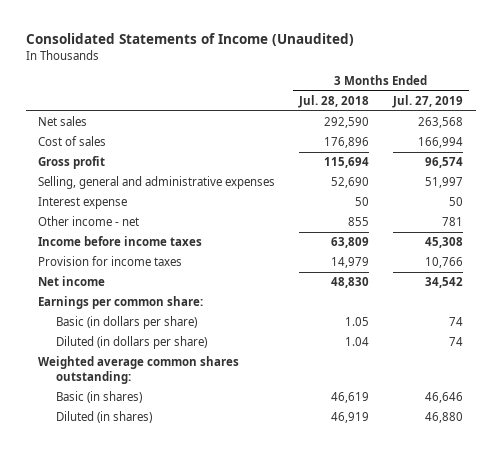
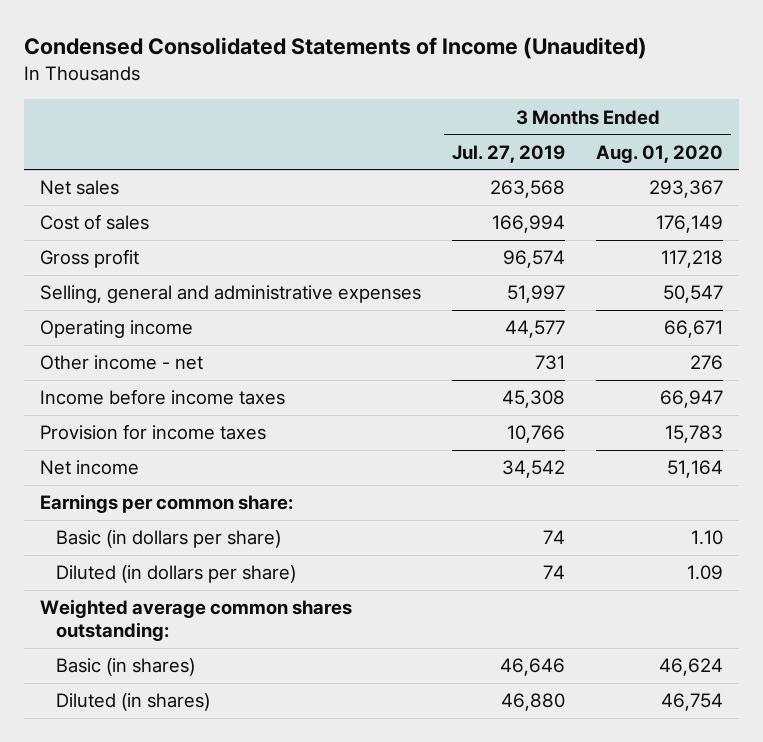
- Consolidated Statements of Income (Unaudited)
+ Condensed Consolidated Statements of Income (Unaudited)
- | 3 Months Ended Jul. 28, 2018 | 3 Months Ended Jul. 27, 2019
+ | 3 Months Ended Jul. 27, 2019 | 3 Months Ended Aug. 01, 2020
- Interest expense | 50 | 50
- Other income - net | 855 | 781
+ Operating income | 44,577 | 66,671
+ Other income - net | 731 | 276

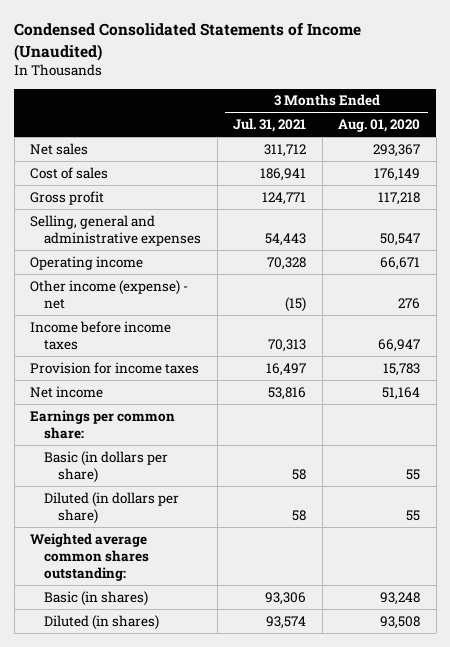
- | 3 Months Ended Jul. 27, 2019 | 3 Months Ended Aug. 01, 2020
+ | 3 Months Ended Jul. 31, 2021 | 3 Months Ended Aug. 01, 2020
- Other income - net | 731 | 276
+ Other income (expense) - net | (15) | 276
- Basic (in dollars per share) | 74 | 1.10
- Diluted (in dollars per share) | 74 | 1.09
+ Basic (in dollars per share) | 58 | 55
+ Diluted (in dollars per share) | 58 | 55
- Basic (in shares) | 46,646 | 46,624
- Diluted (in shares) | 46,880 | 46,754
+ Basic (in shares) | 93,306 | 93,248
+ Diluted (in shares) | 93,574 | 93,508

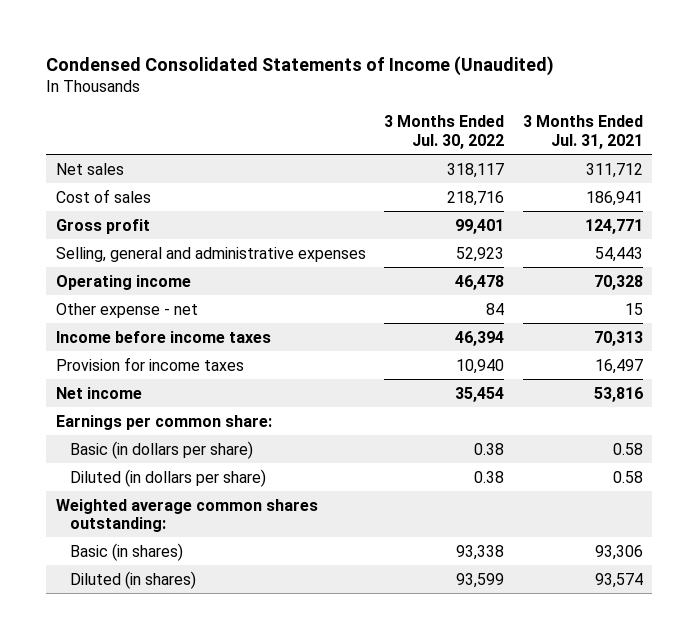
- | 3 Months Ended Jul. 31, 2021 | 3 Months Ended Aug. 01, 2020
+ | 3 Months Ended Jul. 30, 2022 | 3 Months Ended Jul. 31, 2021
- Other income (expense) - net | (15) | 276
+ Other expense - net | 84 | 15
- Basic (in dollars per share) | 58 | 55
- Diluted (in dollars per share) | 58 | 55
+ Basic (in dollars per share) | 0.38 | 0.58
+ Diluted (in dollars per share) | 0.38 | 0.58

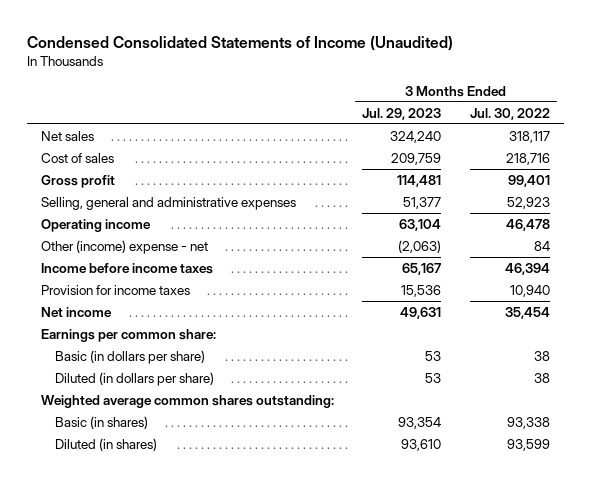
- | 3 Months Ended Jul. 30, 2022 | 3 Months Ended Jul. 31, 2021
+ | 3 Months Ended Jul. 29, 2023 | 3 Months Ended Jul. 30, 2022
- Other expense - net | 84 | 15
+ Other (income) expense - net | (2,063) | 84
- Basic (in dollars per share) | 0.38 | 0.58
- Diluted (in dollars per share) | 0.38 | 0.58
+ Basic (in dollars per share) | 53 | 38
+ Diluted (in dollars per share) | 53 | 38

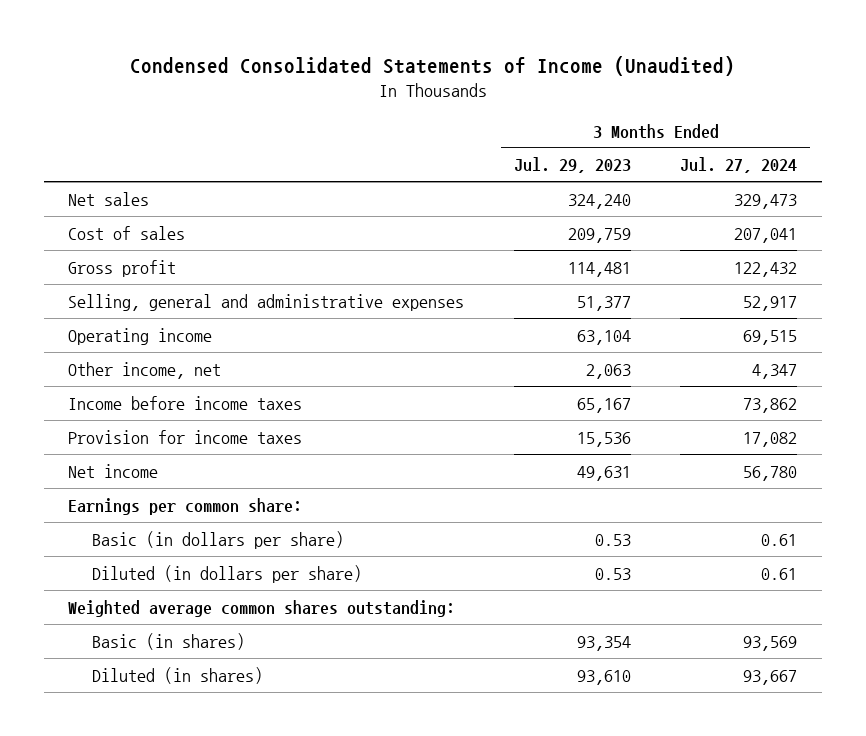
- | 3 Months Ended Jul. 29, 2023 | 3 Months Ended Jul. 30, 2022
+ | 3 Months Ended Jul. 29, 2023 | 3 Months Ended Jul. 27, 2024
- Other (income) expense - net | (2,063) | 84
+ Other income, net | 2,063 | 4,347
- Basic (in dollars per share) | 53 | 38
- Diluted (in dollars per share) | 53 | 38
+ Basic (in dollars per share) | 0.53 | 0.61
+ Diluted (in dollars per share) | 0.53 | 0.61

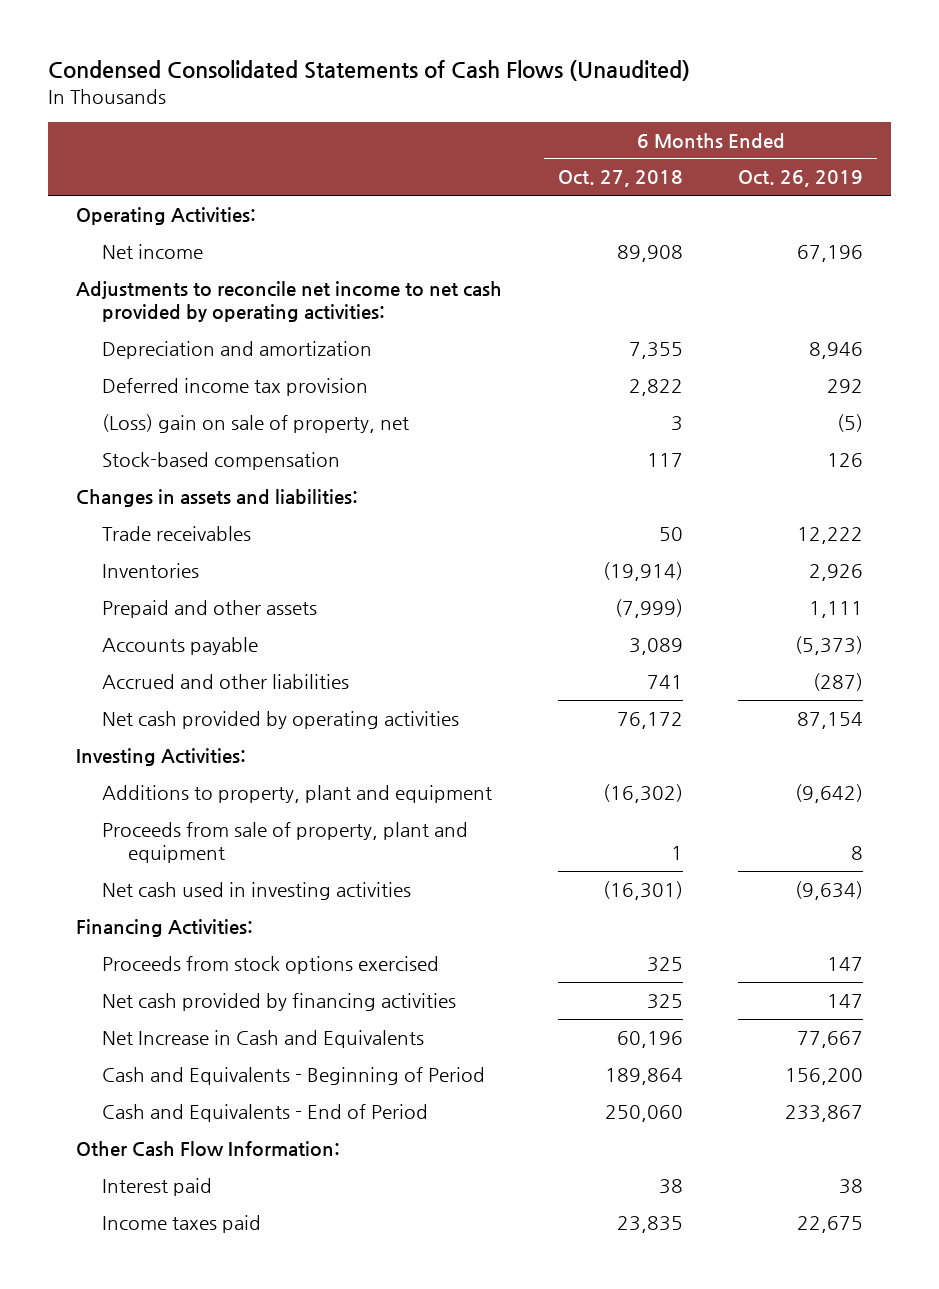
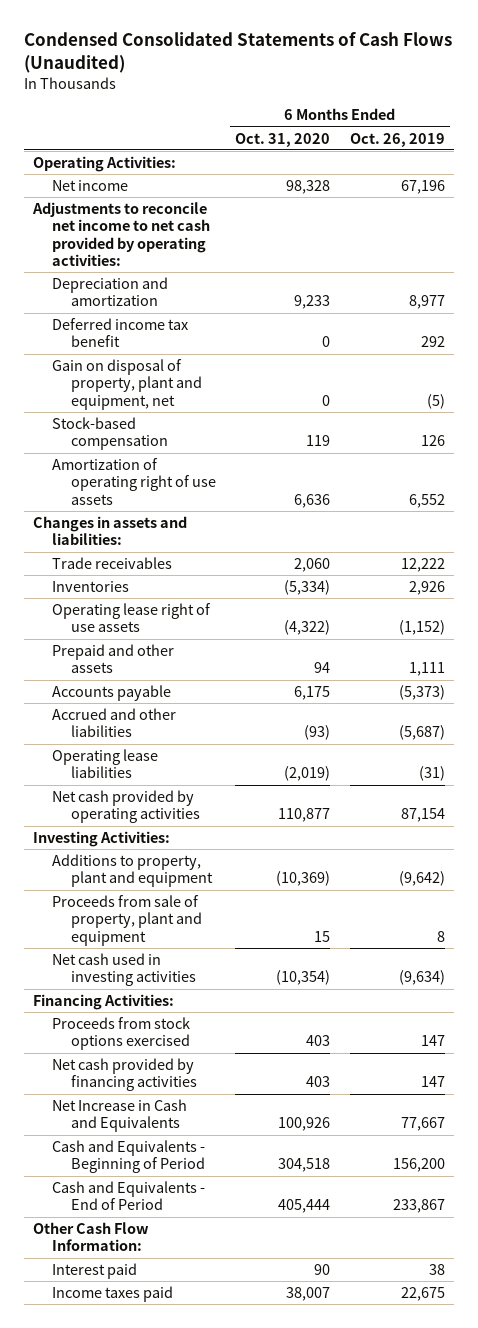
- | 6 Months Ended Oct. 27, 2018 | 6 Months Ended Oct. 26, 2019
+ | 6 Months Ended Oct. 31, 2020 | 6 Months Ended Oct. 26, 2019
- Depreciation and amortization | 7,355 | 8,946
- Deferred income tax provision | 2,822 | 292
- (Loss) gain on sale of property, net | 3 | (5)
+ Depreciation and amortization | 9,233 | 8,977
+ Deferred income tax benefit | 0 | 292
+ Gain on disposal of property, plant and equipment, net | 0 | (5)
+ Amortization of operating right of use assets | 6,636 | 6,552
+ Operating lease right of use assets | (4,322) | (1,152)
- Accrued and other liabilities | 741 | (287)
+ Accrued and other liabilities | (93) | (5,687)
+ Operating lease liabilities | (2,019) | (31)

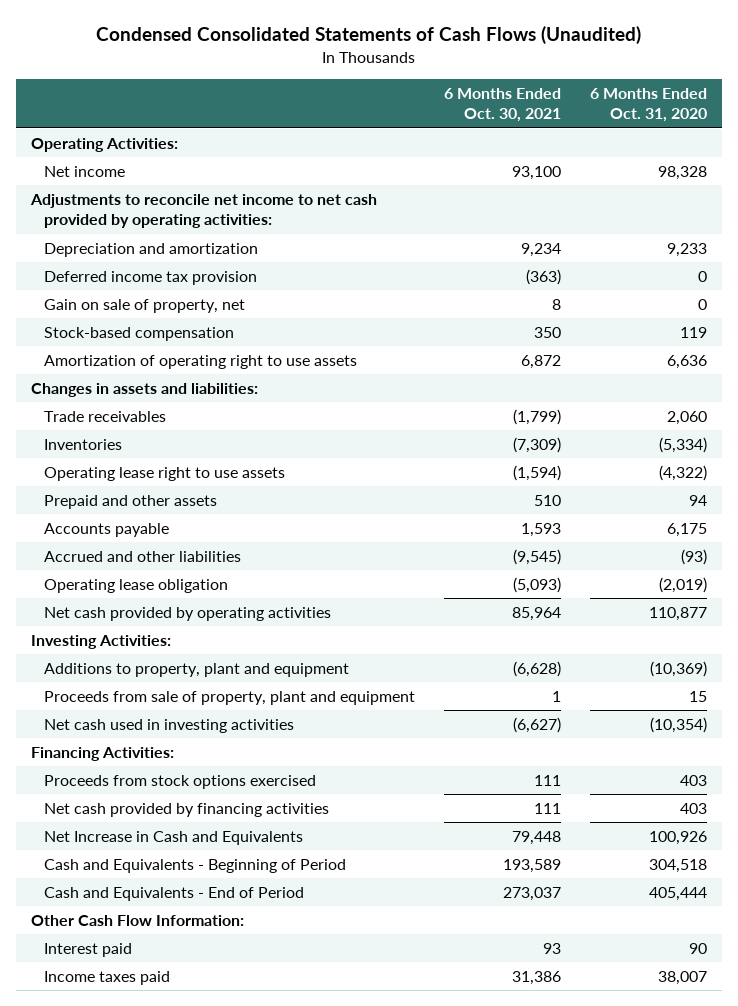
- | 6 Months Ended Oct. 31, 2020 | 6 Months Ended Oct. 26, 2019
+ | 6 Months Ended Oct. 30, 2021 | 6 Months Ended Oct. 31, 2020
- Deferred income tax benefit | 0 | 292
- Gain on disposal of property, plant and equipment, net | 0 | (5)
+ Deferred income tax provision | (363) | 0
+ Gain on sale of property, net | 8 | 0
- Amortization of operating right of use assets | 6,636 | 6,552
+ Amortization of operating right to use assets | 6,872 | 6,636
- Operating lease right of use assets | (4,322) | (1,152)
+ Operating lease right to use assets | (1,594) | (4,322)
- Operating lease liabilities | (2,019) | (31)
+ Operating lease obligation | (5,093) | (2,019)

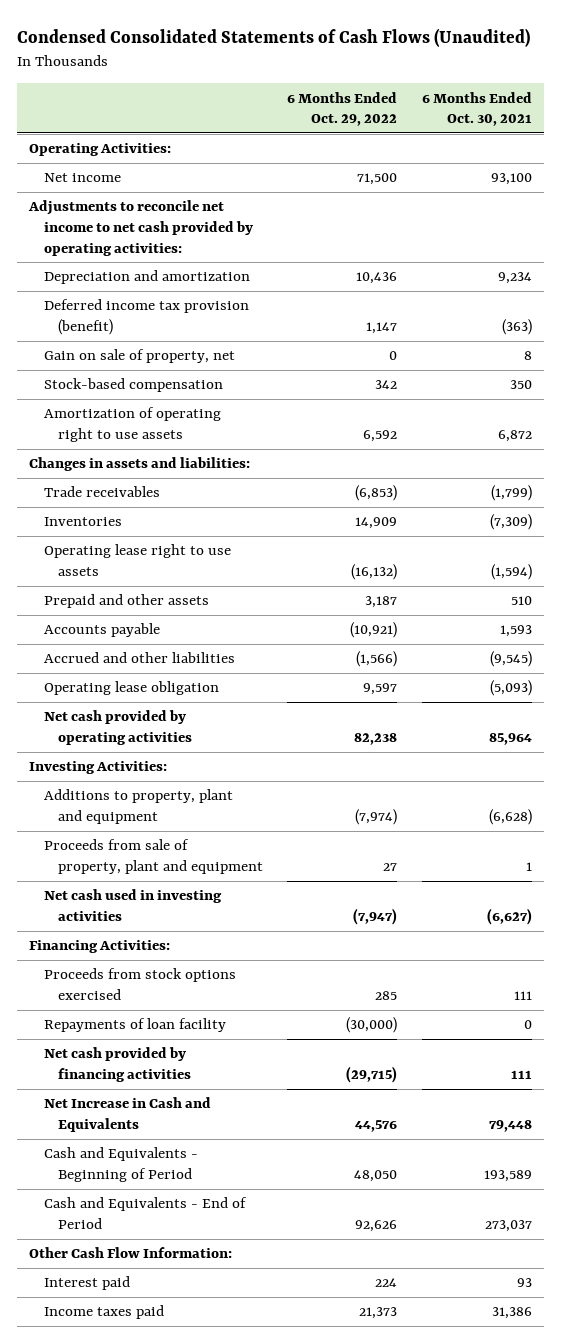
- | 6 Months Ended Oct. 30, 2021 | 6 Months Ended Oct. 31, 2020
+ | 6 Months Ended Oct. 29, 2022 | 6 Months Ended Oct. 30, 2021
- Deferred income tax provision | (363) | 0
+ Deferred income tax provision (benefit) | 1,147 | (363)
+ Repayments of loan facility | (30,000) | 0

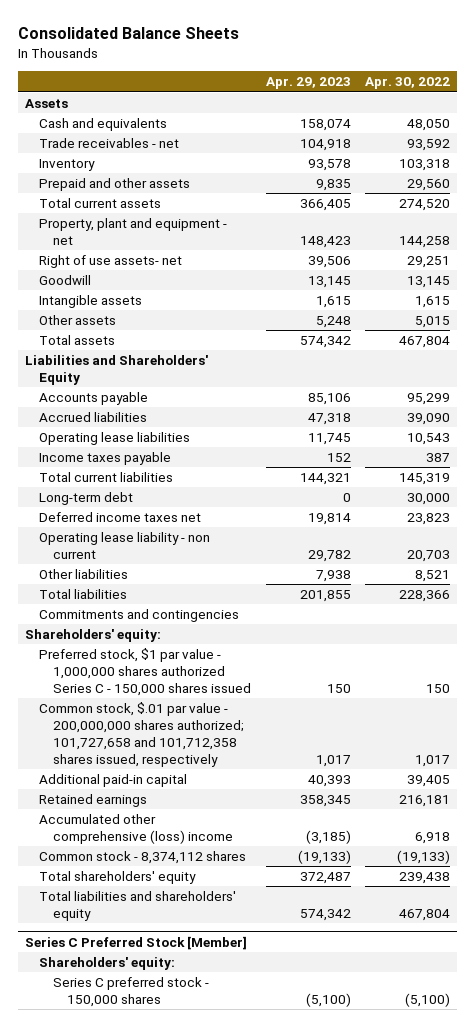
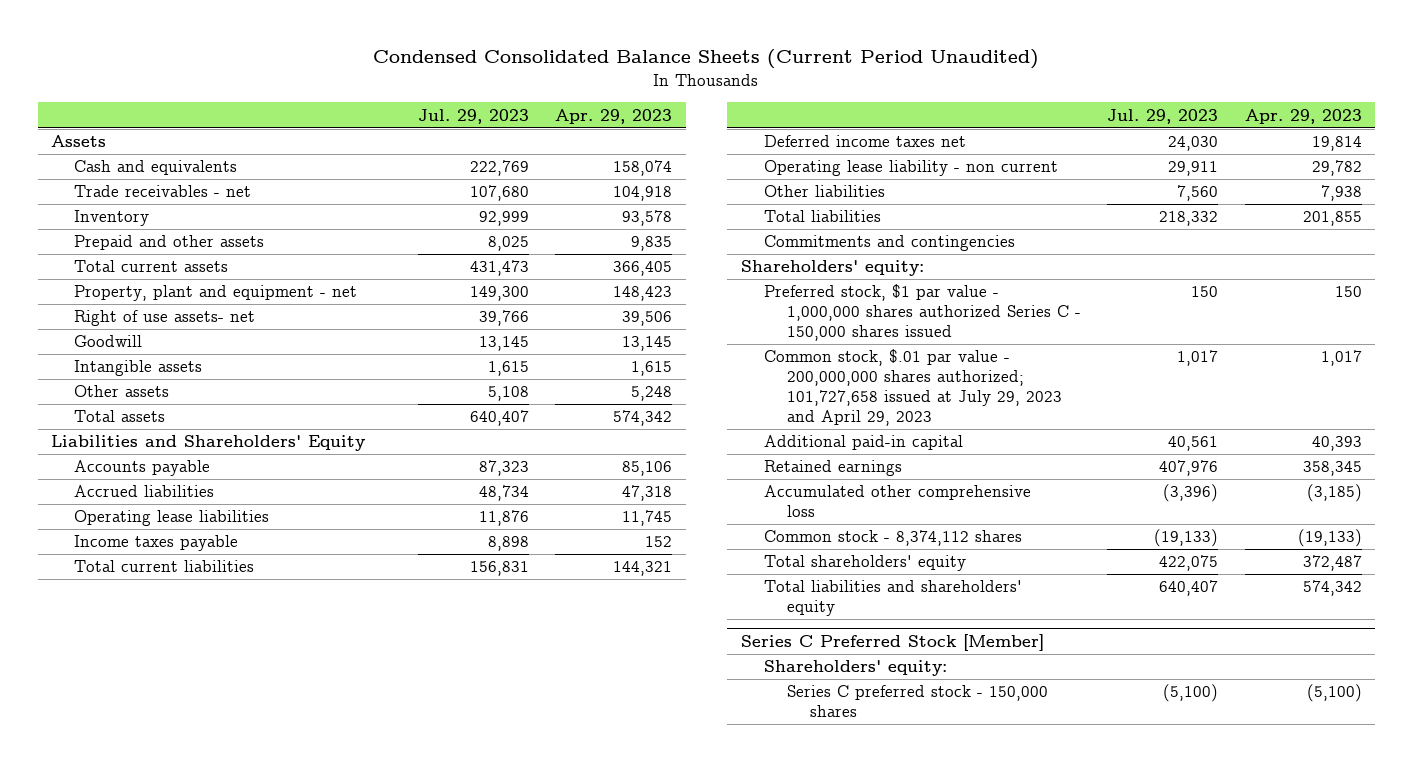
- Consolidated Balance Sheets
+ Condensed Consolidated Balance Sheets (Current Period Unaudited)
- | Apr. 29, 2023 | Apr. 30, 2022
+ | Jul. 29, 2023 | Apr. 29, 2023
- Long-term debt | 0 | 30,000
- Common stock, $.01 par value - 200,000,000 shares authorized; 101,727,658 and 101,712,358 shares issued, respectively | 1,017 | 1,017
+ Common stock, $.01 par value - 200,000,000 shares authorized; 101,727,658 issued at July 29, 2023 and April 29, 2023 | 1,017 | 1,017
- Accumulated other comprehensive (loss) income | (3,185) | 6,918
+ Accumulated other comprehensive loss | (3,396) | (3,185)

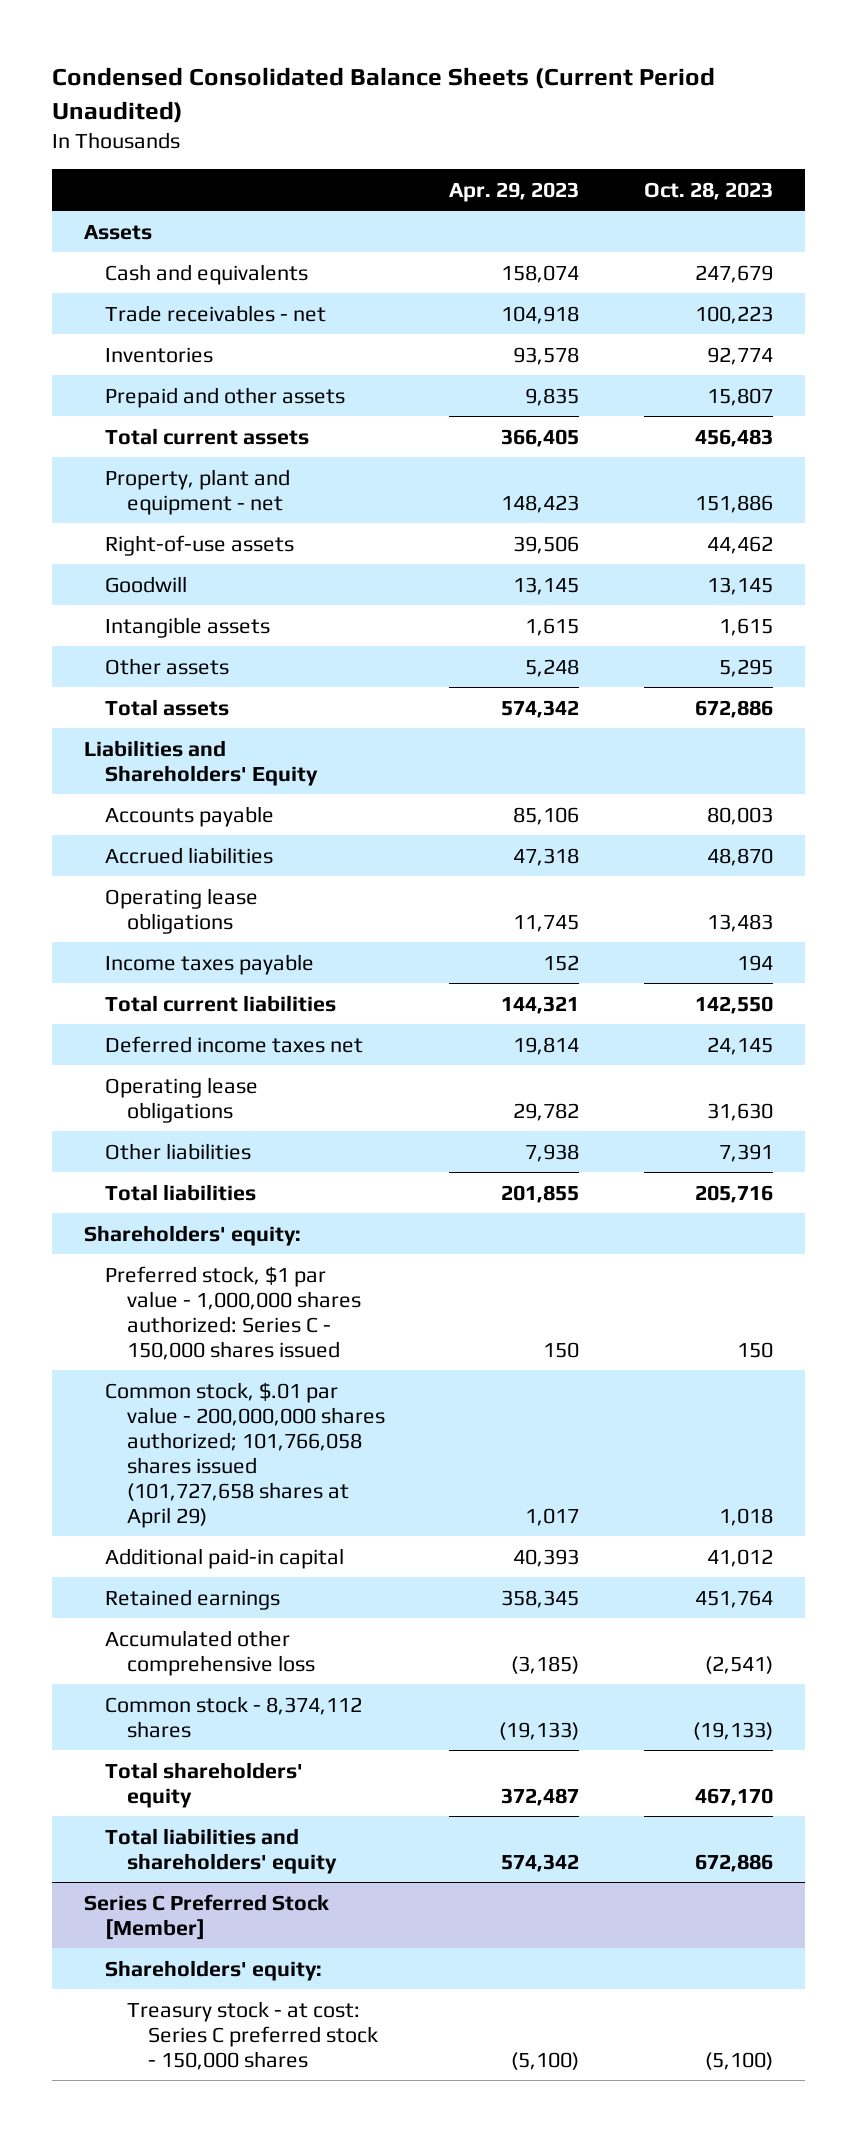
- | Jul. 29, 2023 | Apr. 29, 2023
+ | Apr. 29, 2023 | Oct. 28, 2023
- Inventory | 92,999 | 93,578
+ Inventories | 93,578 | 92,774
- Right of use assets- net | 39,766 | 39,506
+ Right-of-use assets | 39,506 | 44,462
- Operating lease liabilities | 11,876 | 11,745
+ Operating lease obligations | 11,745 | 13,483
- Operating lease liability - non current | 29,911 | 29,782
+ Operating lease obligations | 29,782 | 31,630
- Commitments and contingencies
- Preferred stock, $1 par value - 1,000,000 shares authorized Series C - 150,000 shares issued | 150 | 150
- Common stock, $.01 par value - 200,000,000 shares authorized; 101,727,658 issued at July 29, 2023 and April 29, 2023 | 1,017 | 1,017
+ Preferred stock, $1 par value - 1,000,000 shares authorized: Series C - 150,000 shares issued | 150 | 150
+ Common stock, $.01 par value - 200,000,000 shares authorized; 101,766,058 shares issued (101,727,658 shares at April 29) | 1,017 | 1,018
@ Series C Preferred Stock [Member]
- Series C preferred stock - 150,000 shares | (5,100) | (5,100)
+ Treasury stock - at cost: Series C preferred stock - 150,000 shares | (5,100) | (5,100)

